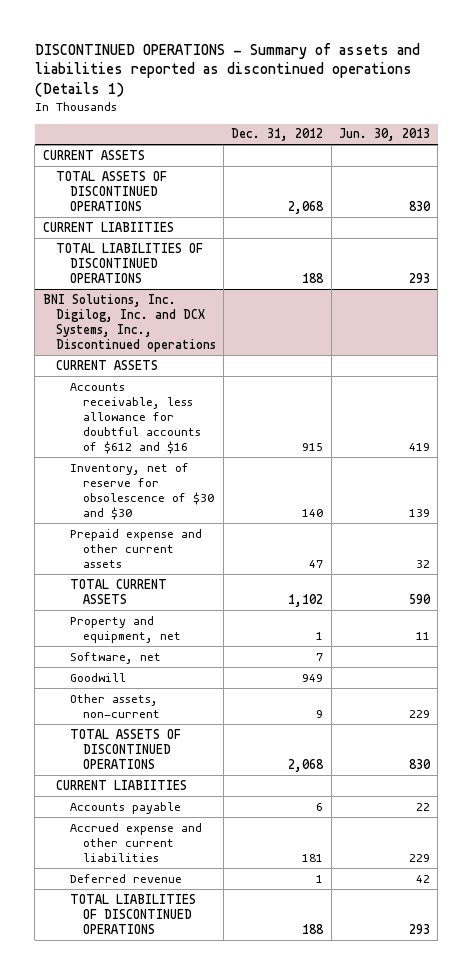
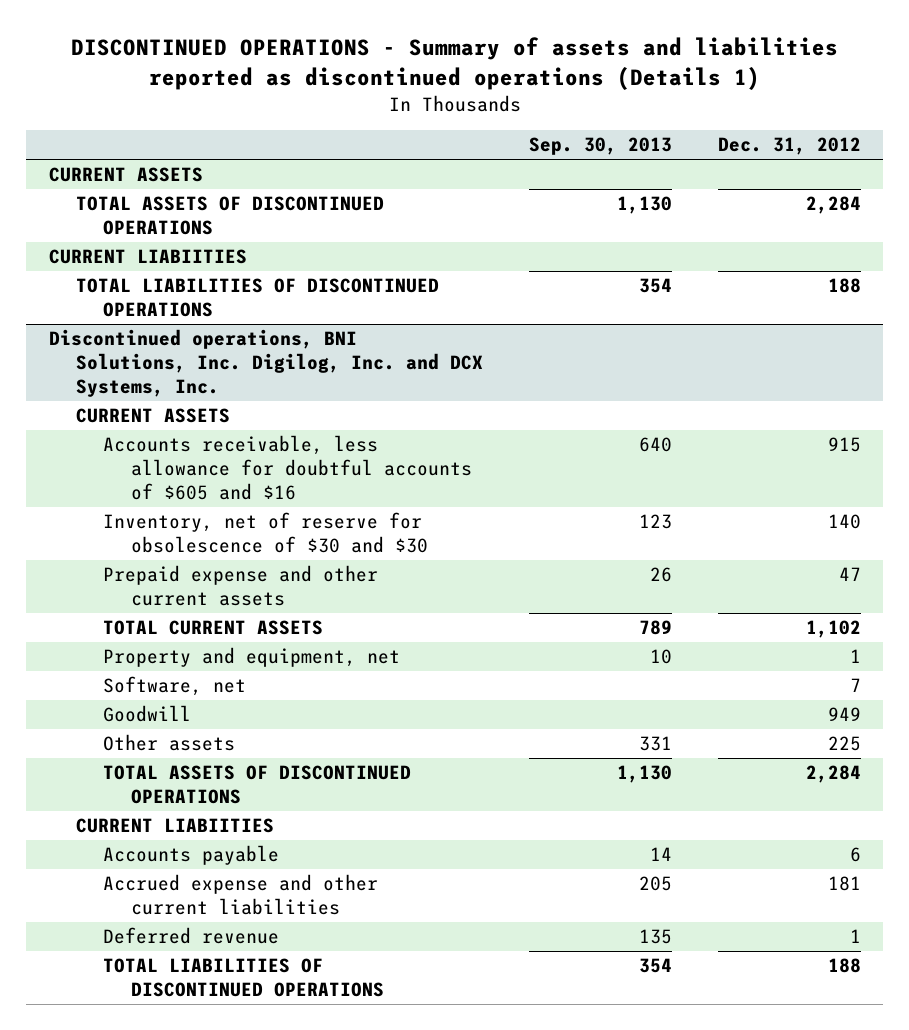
- | Dec. 31, 2012 | Jun. 30, 2013
+ | Sep. 30, 2013 | Dec. 31, 2012
- TOTAL ASSETS OF DISCONTINUED OPERATIONS | 2,068 | 830
+ TOTAL ASSETS OF DISCONTINUED OPERATIONS | 1,130 | 2,284
- BNI Solutions, Inc. Digilog, Inc. and DCX Systems, Inc., Discontinued operations
+ Discontinued operations, BNI Solutions, Inc. Digilog, Inc. and DCX Systems, Inc.
- Accounts receivable, less allowance for doubtful accounts of $612 and $16 | 915 | 419
+ Accounts receivable, less allowance for doubtful accounts of $605 and $16 | 640 | 915
- Other assets, non-current | 9 | 229
- TOTAL ASSETS OF DISCONTINUED OPERATIONS | 2,068 | 830
+ Other assets | 331 | 225
+ TOTAL ASSETS OF DISCONTINUED OPERATIONS | 1,130 | 2,284

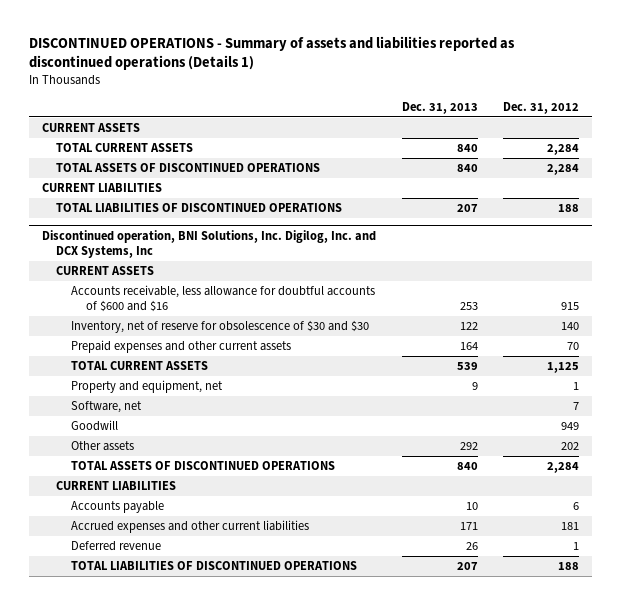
- | Sep. 30, 2013 | Dec. 31, 2012
+ | Dec. 31, 2013 | Dec. 31, 2012
+ TOTAL CURRENT ASSETS | 840 | 2,284
- CURRENT LIABIITIES
+ CURRENT LIABILITIES
- Discontinued operations, BNI Solutions, Inc. Digilog, Inc. and DCX Systems, Inc.
+ Discontinued operation, BNI Solutions, Inc. Digilog, Inc. and DCX Systems, Inc
- Accounts receivable, less allowance for doubtful accounts of $605 and $16 | 640 | 915
+ Accounts receivable, less allowance for doubtful accounts of $600 and $16 | 253 | 915
- Prepaid expense and other current assets | 26 | 47
- TOTAL CURRENT ASSETS | 789 | 1,102
+ Prepaid expenses and other current assets | 164 | 70
+ TOTAL CURRENT ASSETS | 539 | 1,125
- Other assets | 331 | 225
+ Other assets | 292 | 202
- CURRENT LIABIITIES
+ CURRENT LIABILITIES
- Accrued expense and other current liabilities | 205 | 181
+ Accrued expenses and other current liabilities | 171 | 181

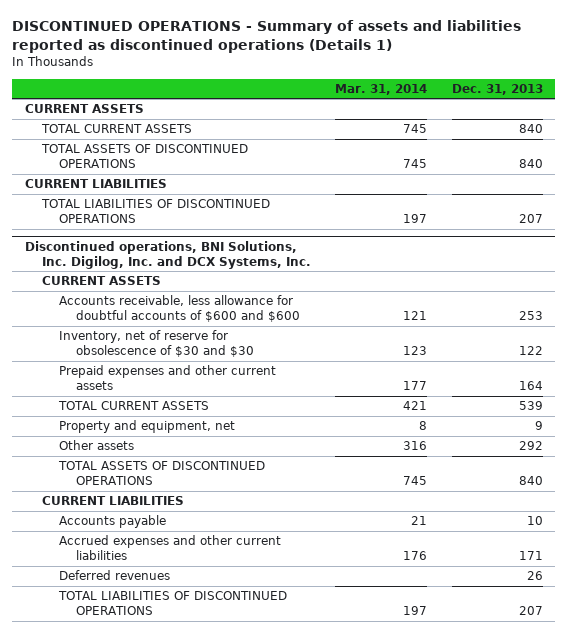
- | Dec. 31, 2013 | Dec. 31, 2012
+ | Mar. 31, 2014 | Dec. 31, 2013
- Discontinued operation, BNI Solutions, Inc. Digilog, Inc. and DCX Systems, Inc
+ Discontinued operations, BNI Solutions, Inc. Digilog, Inc. and DCX Systems, Inc.
- Accounts receivable, less allowance for doubtful accounts of $600 and $16 | 253 | 915
+ Accounts receivable, less allowance for doubtful accounts of $600 and $600 | 121 | 253
- Software, net | | 7
- Goodwill | | 949
- Deferred revenue | 26 | 1
+ Deferred revenues | | 26

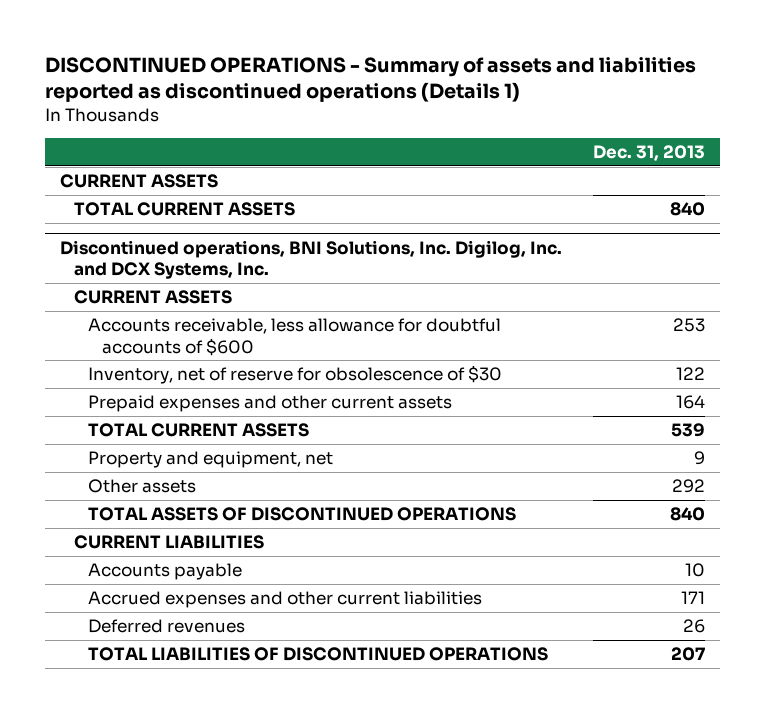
- | Mar. 31, 2014 | Dec. 31, 2013
+ | Dec. 31, 2013
- TOTAL ASSETS OF DISCONTINUED OPERATIONS | 745 | 840
- CURRENT LIABILITIES
- TOTAL LIABILITIES OF DISCONTINUED OPERATIONS | 197 | 207
@ Discontinued operations, BNI Solutions, Inc. Digilog, Inc. and DCX Systems, Inc.
- Accounts receivable, less allowance for doubtful accounts of $600 and $600 | 121 | 253
- Inventory, net of reserve for obsolescence of $30 and $30 | 123 | 122
+ Accounts receivable, less allowance for doubtful accounts of $600 | 253
+ Inventory, net of reserve for obsolescence of $30 | 122

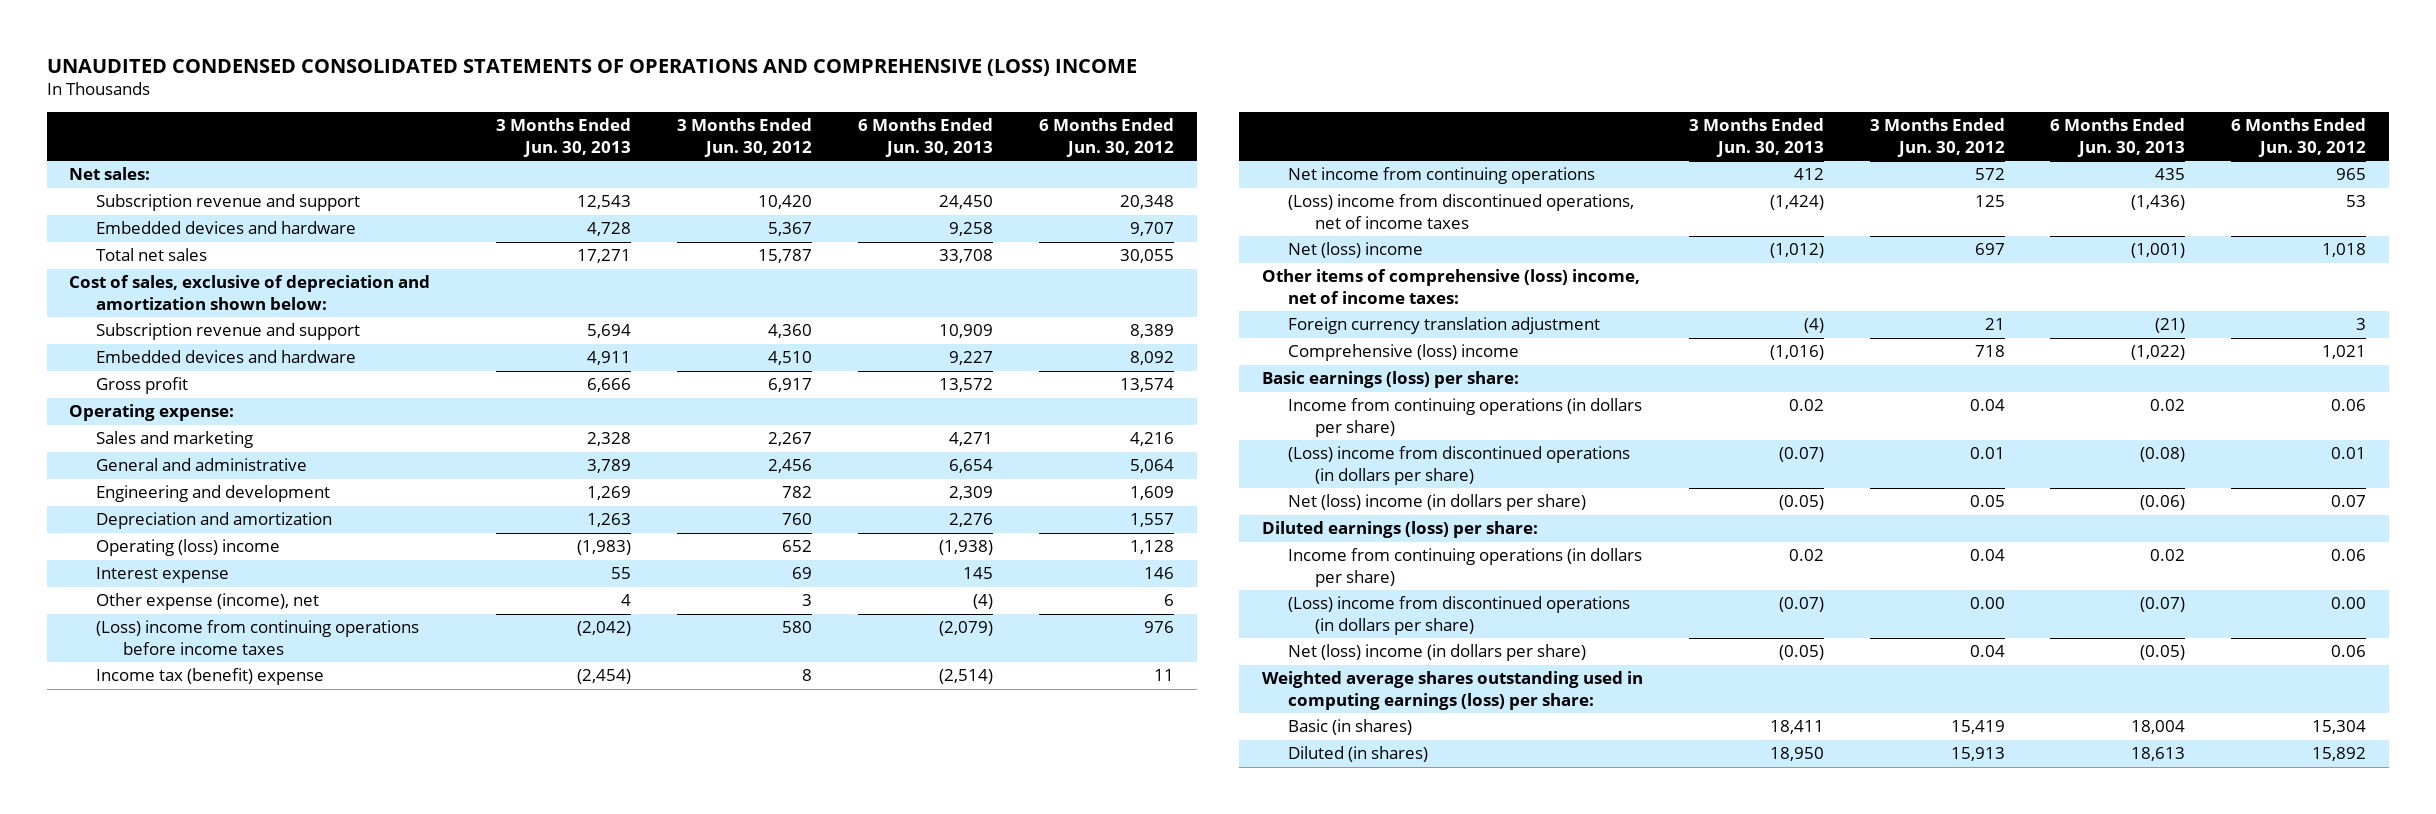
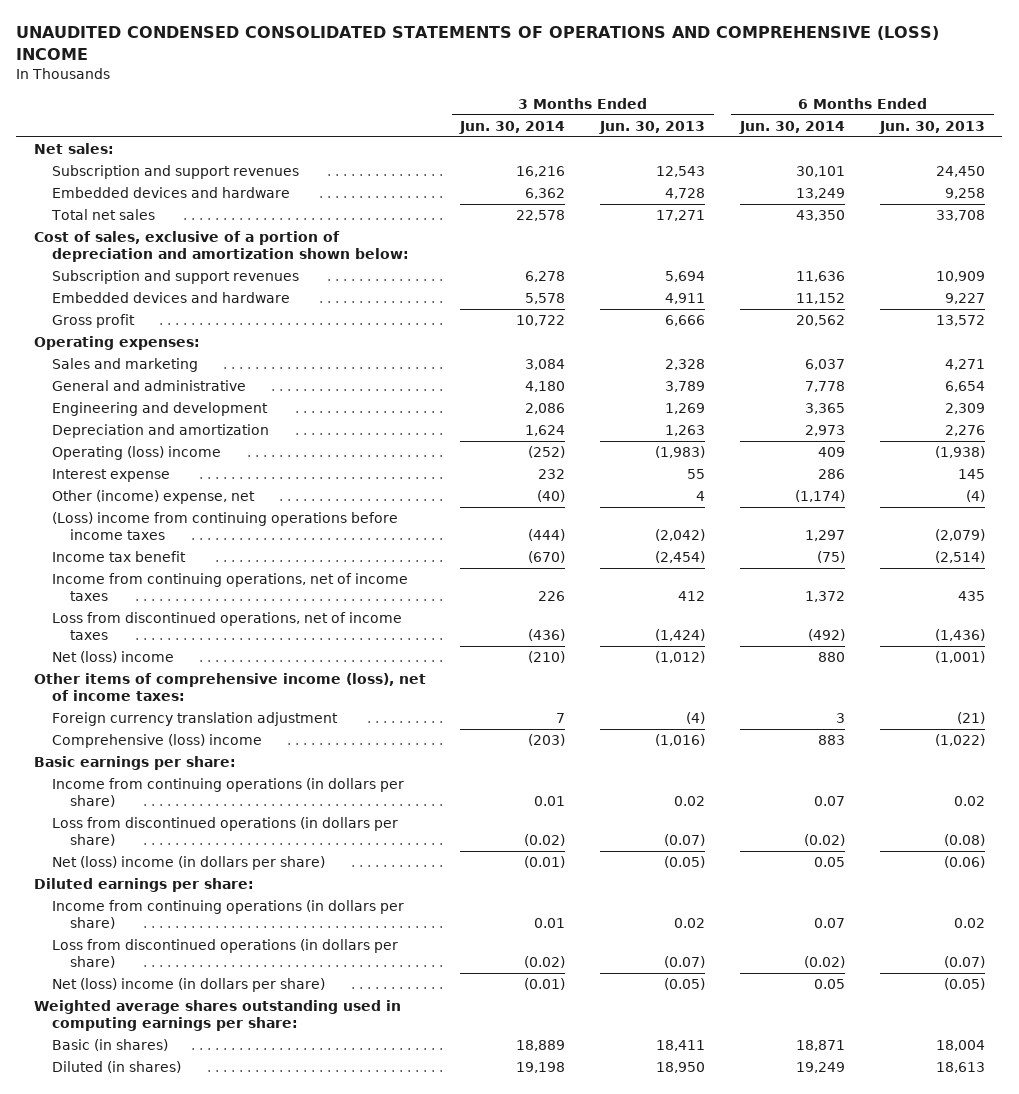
- | 3 Months Ended Jun. 30, 2013 | 3 Months Ended Jun. 30, 2012 | 6 Months Ended Jun. 30, 2013 | 6 Months Ended Jun. 30, 2012
+ | 3 Months Ended Jun. 30, 2014 | 3 Months Ended Jun. 30, 2013 | 6 Months Ended Jun. 30, 2014 | 6 Months Ended Jun. 30, 2013
- Subscription revenue and support | 12,543 | 10,420 | 24,450 | 20,348
+ Subscription and support revenues | 16,216 | 12,543 | 30,101 | 24,450
- Cost of sales, exclusive of depreciation and amortization shown below:
- Subscription revenue and support | 5,694 | 4,360 | 10,909 | 8,389
+ Cost of sales, exclusive of a portion of depreciation and amortization shown below:
+ Subscription and support revenues | 6,278 | 5,694 | 11,636 | 10,909
- Operating expense:
+ Operating expenses:
- Other expense (income), net | 4 | 3 | (4) | 6
+ Other (income) expense, net | (40) | 4 | (1,174) | (4)
- Income tax (benefit) expense | (2,454) | 8 | (2,514) | 11
- Net income from continuing operations | 412 | 572 | 435 | 965
- (Loss) income from discontinued operations, net of income taxes | (1,424) | 125 | (1,436) | 53
+ Income tax benefit | (670) | (2,454) | (75) | (2,514)
+ Income from continuing operations, net of income taxes | 226 | 412 | 1,372 | 435
+ Loss from discontinued operations, net of income taxes | (436) | (1,424) | (492) | (1,436)
- Other items of comprehensive (loss) income, net of income taxes:
+ Other items of comprehensive income (loss), net of income taxes:
- Basic earnings (loss) per share:
+ Basic earnings per share:
- (Loss) income from discontinued operations (in dollars per share) | (0.07) | 0.01 | (0.08) | 0.01
+ Loss from discontinued operations (in dollars per share) | (0.02) | (0.07) | (0.02) | (0.08)
- Diluted earnings (loss) per share:
+ Diluted earnings per share:
- (Loss) income from discontinued operations (in dollars per share) | (0.07) | 0.00 | (0.07) | 0.00
+ Loss from discontinued operations (in dollars per share) | (0.02) | (0.07) | (0.02) | (0.07)
- Weighted average shares outstanding used in computing earnings (loss) per share:
+ Weighted average shares outstanding used in computing earnings per share:

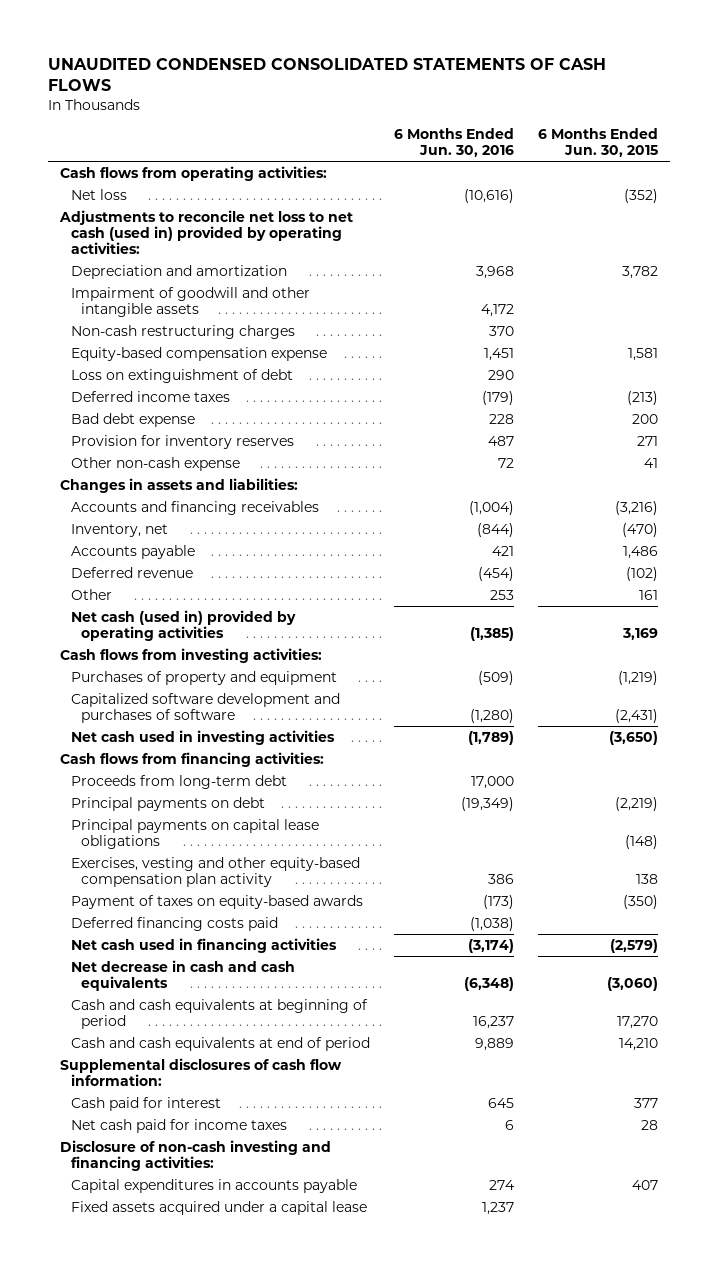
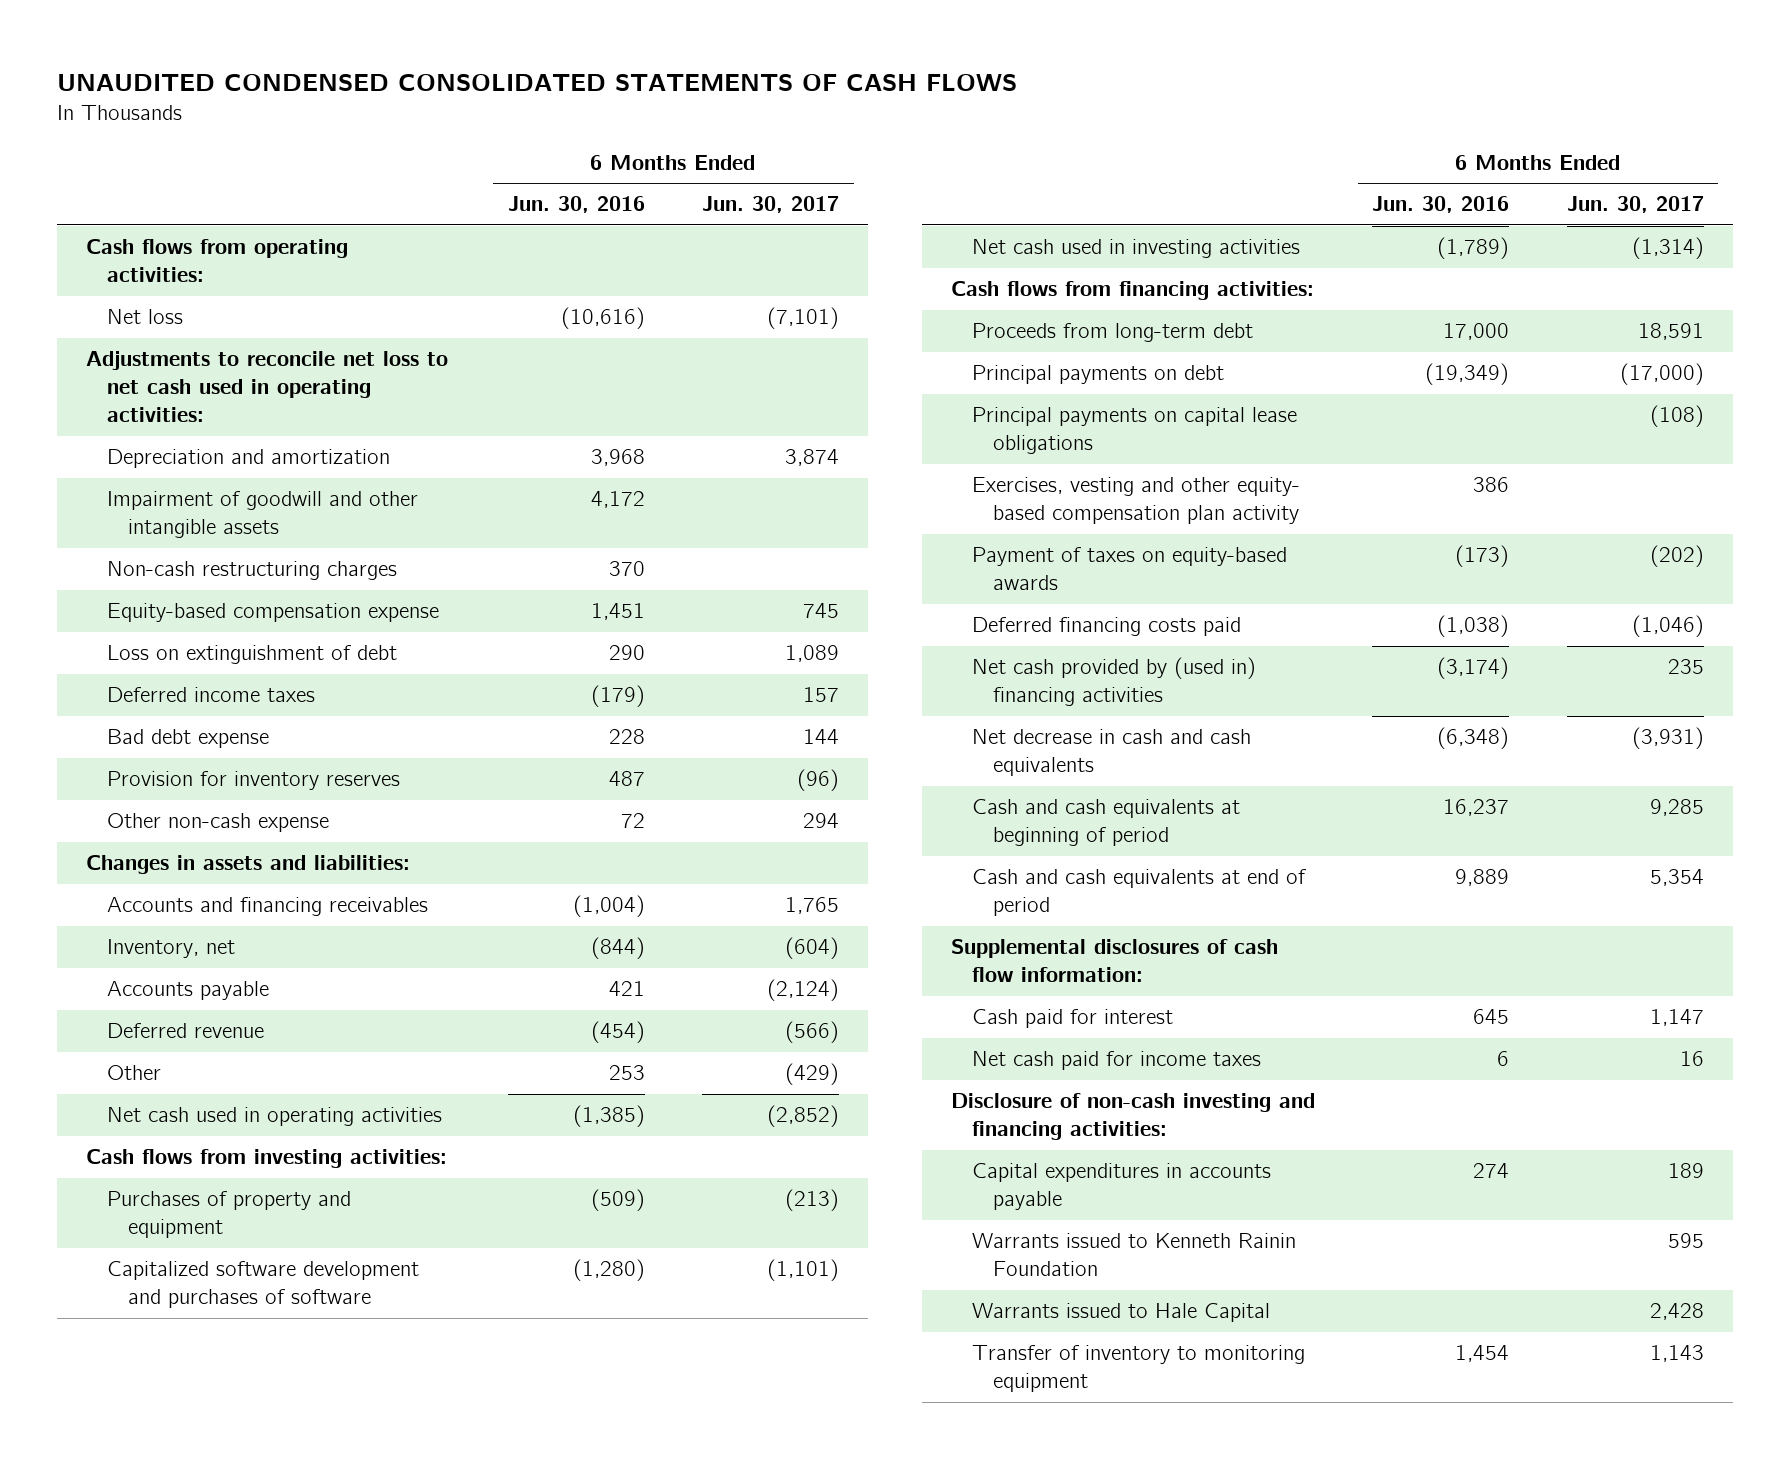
- | 6 Months Ended Jun. 30, 2016 | 6 Months Ended Jun. 30, 2015
+ | 6 Months Ended Jun. 30, 2016 | 6 Months Ended Jun. 30, 2017
- Adjustments to reconcile net loss to net cash (used in) provided by operating activities:
+ Adjustments to reconcile net loss to net cash used in operating activities:
- Net cash (used in) provided by operating activities | (1,385) | 3,169
+ Net cash used in operating activities | (1,385) | (2,852)
- Exercises, vesting and other equity-based compensation plan activity | 386 | 138
+ Exercises, vesting and other equity- based compensation plan activity | 386 |
- Net cash used in financing activities | (3,174) | (2,579)
+ Net cash provided by (used in) financing activities | (3,174) | 235
- Fixed assets acquired under a capital lease | 1,237 |
+ Warrants issued to Kenneth Rainin Foundation | | 595
+ Warrants issued to Hale Capital | | 2,428
+ Transfer of inventory to monitoring equipment | 1,454 | 1,143

